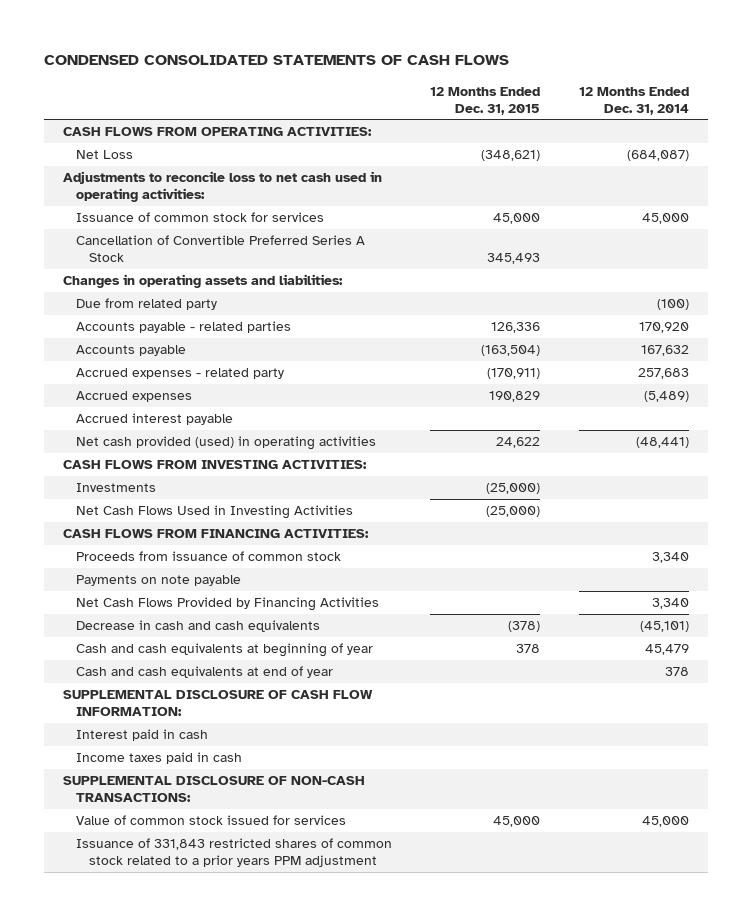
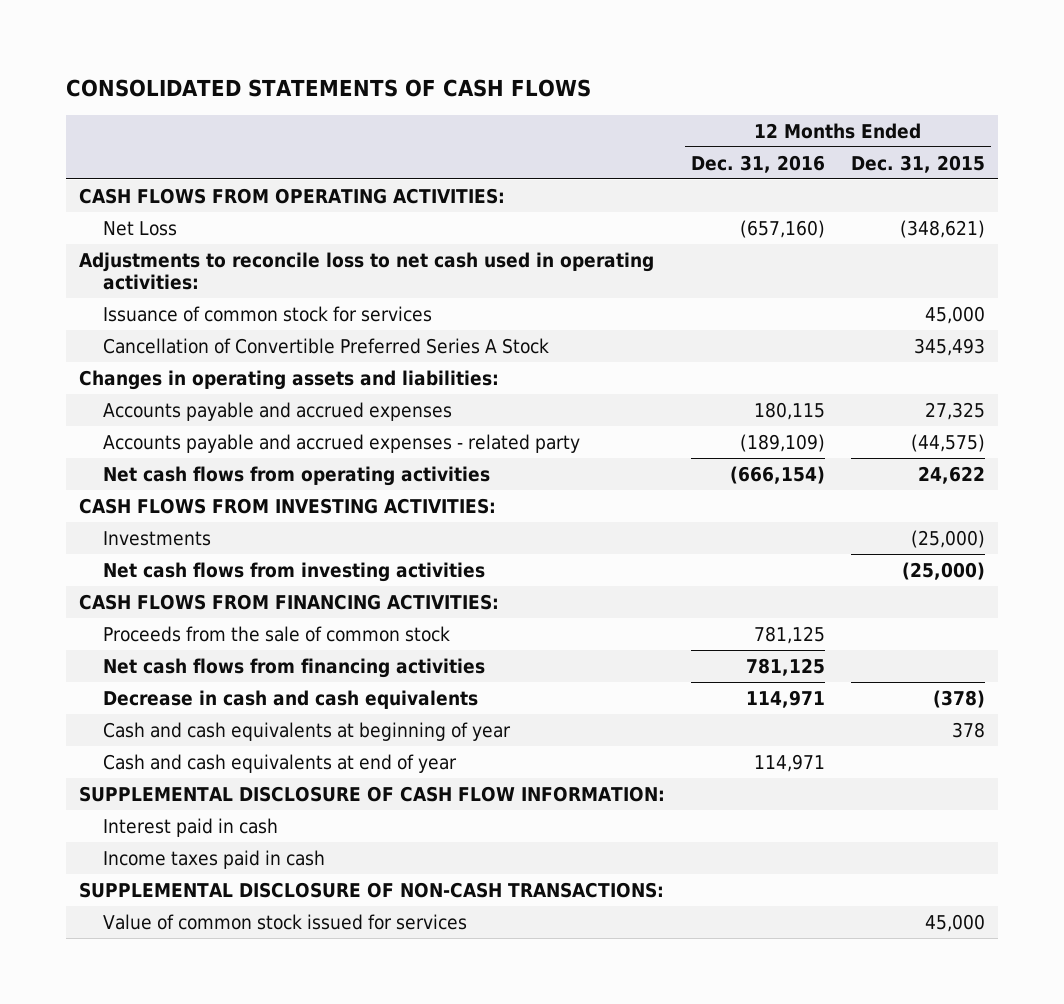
- CONDENSED CONSOLIDATED STATEMENTS OF CASH FLOWS
+ CONSOLIDATED STATEMENTS OF CASH FLOWS
- | 12 Months Ended Dec. 31, 2015 | 12 Months Ended Dec. 31, 2014
+ | 12 Months Ended Dec. 31, 2016 | 12 Months Ended Dec. 31, 2015
- Due from related party | | (100)
- Accounts payable - related parties | 126,336 | 170,920
- Accounts payable | (163,504) | 167,632
- Accrued expenses - related party | (170,911) | 257,683
- Accrued expenses | 190,829 | (5,489)
- Accrued interest payable
- Net cash provided (used) in operating activities | 24,622 | (48,441)
+ Accounts payable and accrued expenses | 180,115 | 27,325
+ Accounts payable and accrued expenses - related party | (189,109) | (44,575)
+ Net cash flows from operating activities | (666,154) | 24,622
- Net Cash Flows Used in Investing Activities | (25,000) |
+ Net cash flows from investing activities | | (25,000)
- Proceeds from issuance of common stock | | 3,340
- Payments on note payable
- Net Cash Flows Provided by Financing Activities | | 3,340
+ Proceeds from the sale of common stock | 781,125 |
+ Net cash flows from financing activities | 781,125 |
- Issuance of 331,843 restricted shares of common stock related to a prior years PPM adjustment

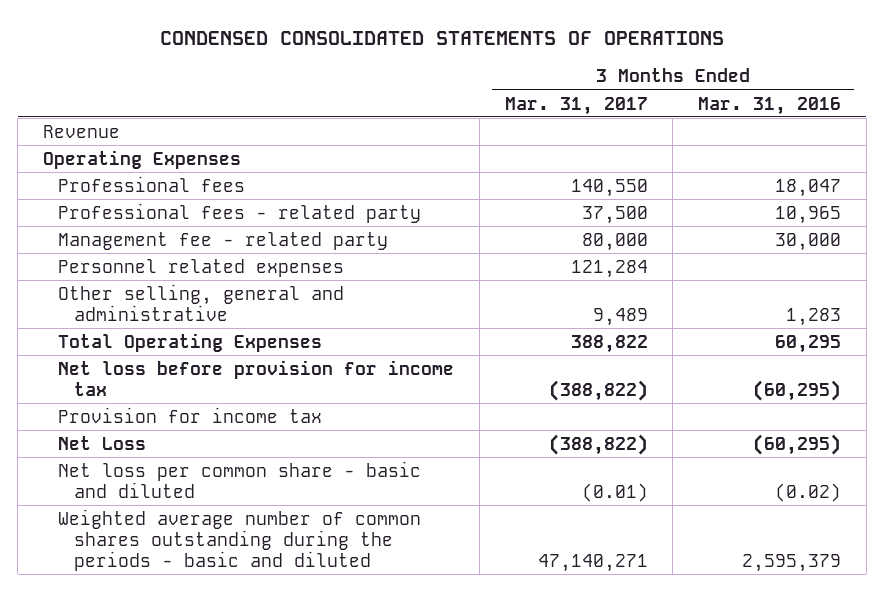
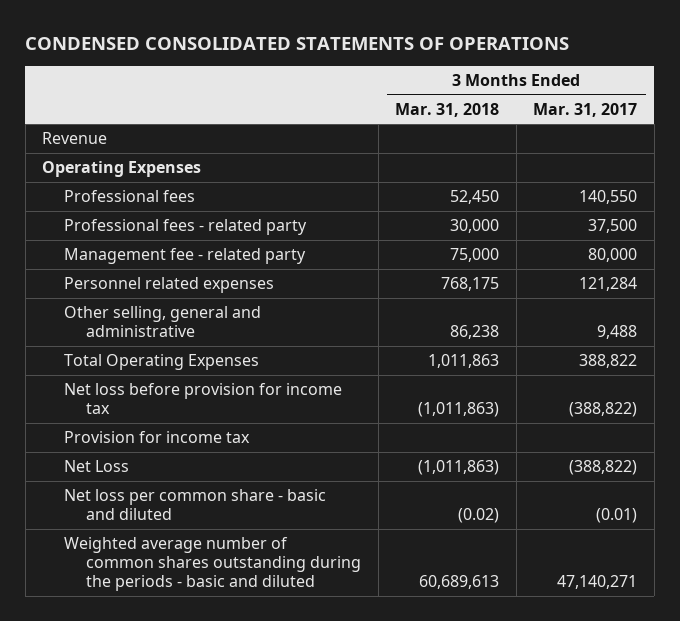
- | 3 Months Ended Mar. 31, 2017 | 3 Months Ended Mar. 31, 2016
+ | 3 Months Ended Mar. 31, 2018 | 3 Months Ended Mar. 31, 2017
- Other selling, general and administrative | 9,489 | 1,283
+ Other selling, general and administrative | 86,238 | 9,488

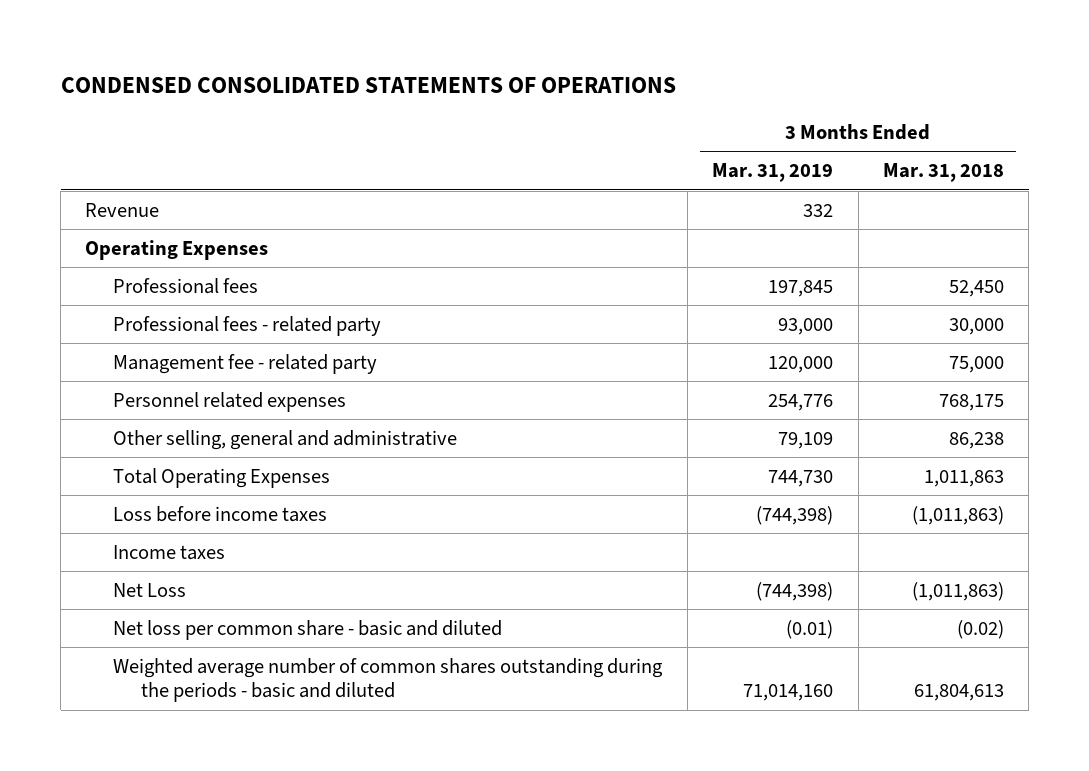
- | 3 Months Ended Mar. 31, 2018 | 3 Months Ended Mar. 31, 2017
+ | 3 Months Ended Mar. 31, 2019 | 3 Months Ended Mar. 31, 2018
- Net loss before provision for income tax | (1,011,863) | (388,822)
- Provision for income tax
+ Loss before income taxes | (744,398) | (1,011,863)
+ Income taxes
- Weighted average number of common shares outstanding during the periods - basic and diluted | 60,689,613 | 47,140,271
+ Weighted average number of common shares outstanding during the periods - basic and diluted | 71,014,160 | 61,804,613

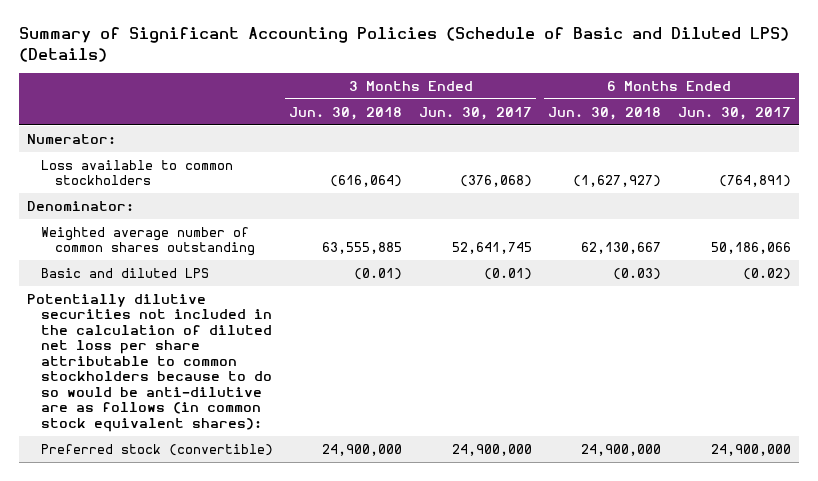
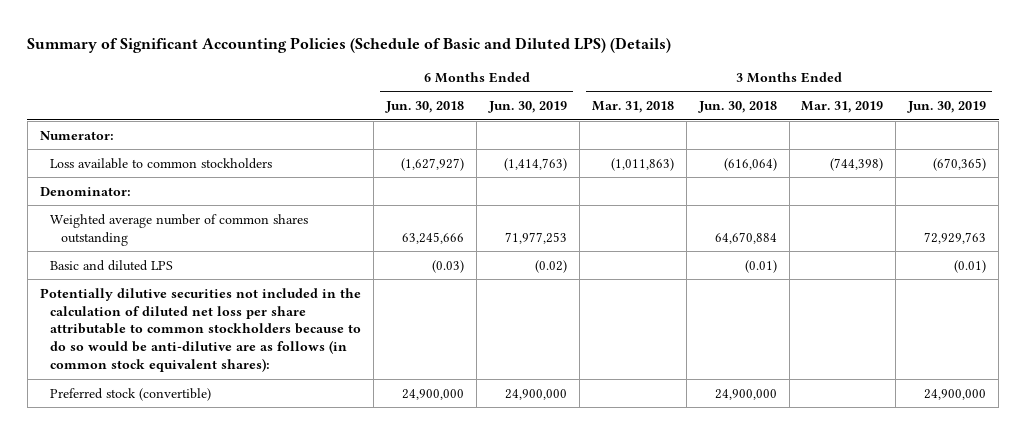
- | 3 Months Ended Jun. 30, 2018 | 3 Months Ended Jun. 30, 2017 | 6 Months Ended Jun. 30, 2018 | 6 Months Ended Jun. 30, 2017
+ | 6 Months Ended Jun. 30, 2018 | 6 Months Ended Jun. 30, 2019 | 3 Months Ended Mar. 31, 2018 | 3 Months Ended Jun. 30, 2018 | 3 Months Ended Mar. 31, 2019 | 3 Months Ended Jun. 30, 2019
- Weighted average number of common shares outstanding | 63,555,885 | 52,641,745 | 62,130,667 | 50,186,066
+ Weighted average number of common shares outstanding | 63,245,666 | 71,977,253 | | 64,670,884 | | 72,929,763

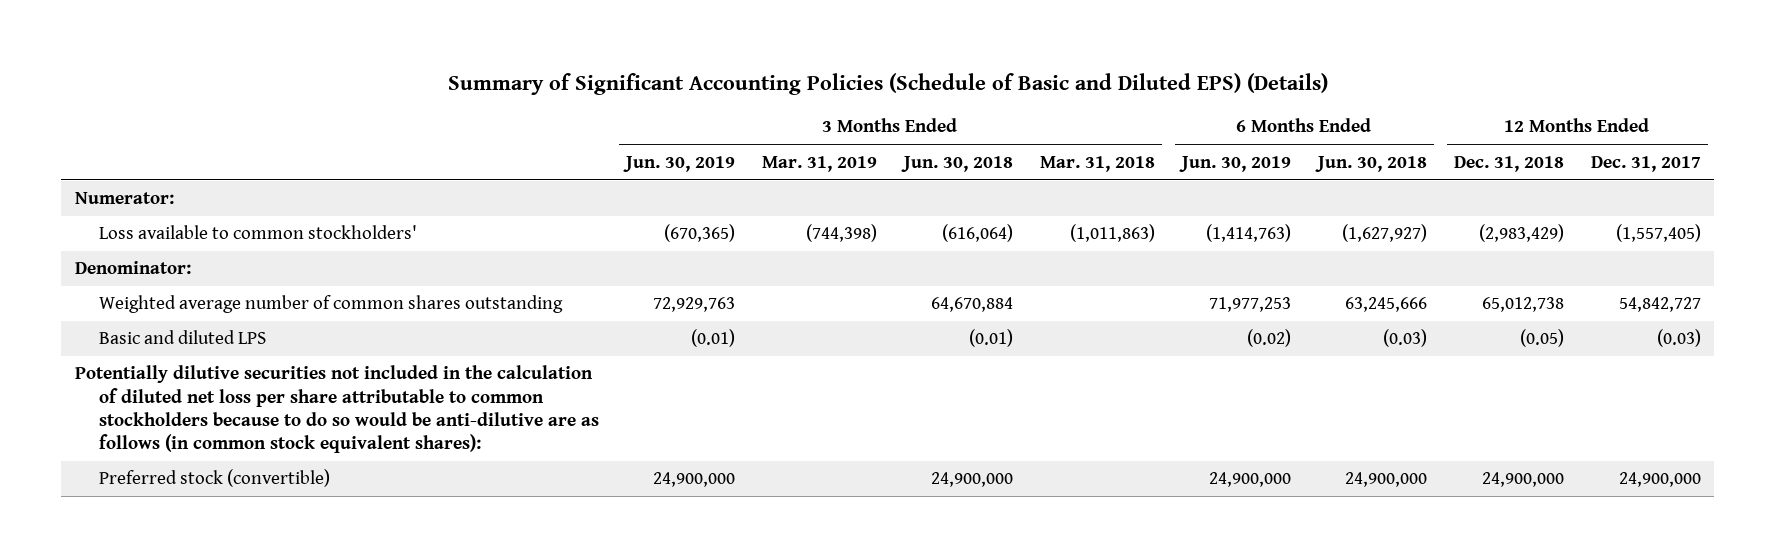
- Summary of Significant Accounting Policies (Schedule of Basic and Diluted LPS) (Details)
+ Summary of Significant Accounting Policies (Schedule of Basic and Diluted EPS) (Details)
- | 6 Months Ended Jun. 30, 2018 | 6 Months Ended Jun. 30, 2019 | 3 Months Ended Mar. 31, 2018 | 3 Months Ended Jun. 30, 2018 | 3 Months Ended Mar. 31, 2019 | 3 Months Ended Jun. 30, 2019
+ | 3 Months Ended Jun. 30, 2019 | 3 Months Ended Mar. 31, 2019 | 3 Months Ended Jun. 30, 2018 | 3 Months Ended Mar. 31, 2018 | 6 Months Ended Jun. 30, 2019 | 6 Months Ended Jun. 30, 2018 | 12 Months Ended Dec. 31, 2018 | 12 Months Ended Dec. 31, 2017
- Loss available to common stockholders | (1,627,927) | (1,414,763) | (1,011,863) | (616,064) | (744,398) | (670,365)
+ Loss available to common stockholders' | (670,365) | (744,398) | (616,064) | (1,011,863) | (1,414,763) | (1,627,927) | (2,983,429) | (1,557,405)

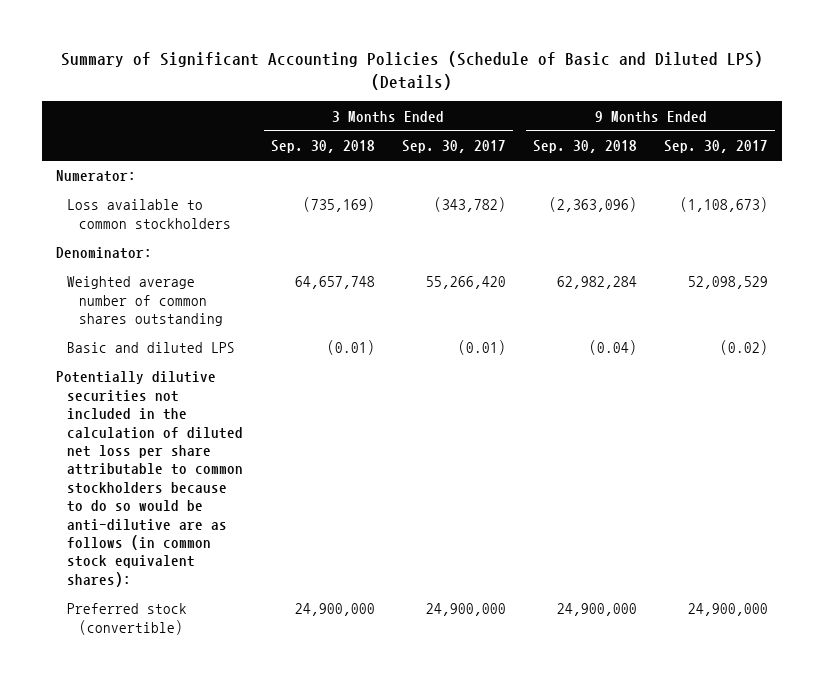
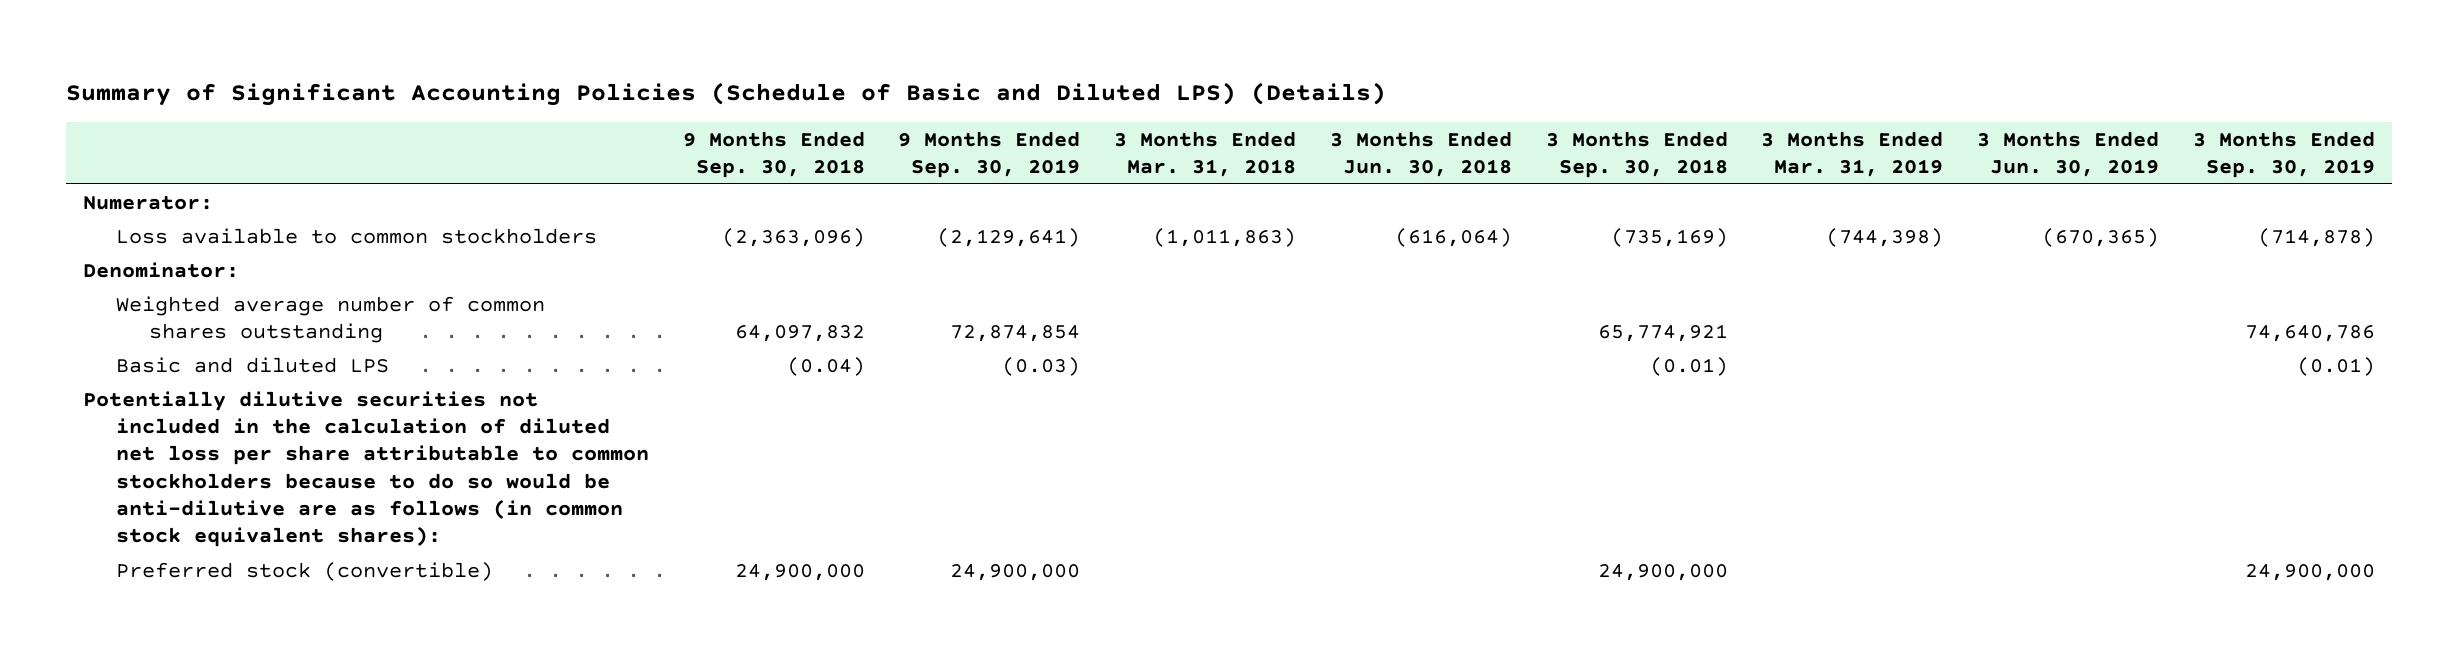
- | 3 Months Ended Sep. 30, 2018 | 3 Months Ended Sep. 30, 2017 | 9 Months Ended Sep. 30, 2018 | 9 Months Ended Sep. 30, 2017
+ | 9 Months Ended Sep. 30, 2018 | 9 Months Ended Sep. 30, 2019 | 3 Months Ended Mar. 31, 2018 | 3 Months Ended Jun. 30, 2018 | 3 Months Ended Sep. 30, 2018 | 3 Months Ended Mar. 31, 2019 | 3 Months Ended Jun. 30, 2019 | 3 Months Ended Sep. 30, 2019
- Weighted average number of common shares outstanding | 64,657,748 | 55,266,420 | 62,982,284 | 52,098,529
+ Weighted average number of common shares outstanding | 64,097,832 | 72,874,854 | | | 65,774,921 | | | 74,640,786

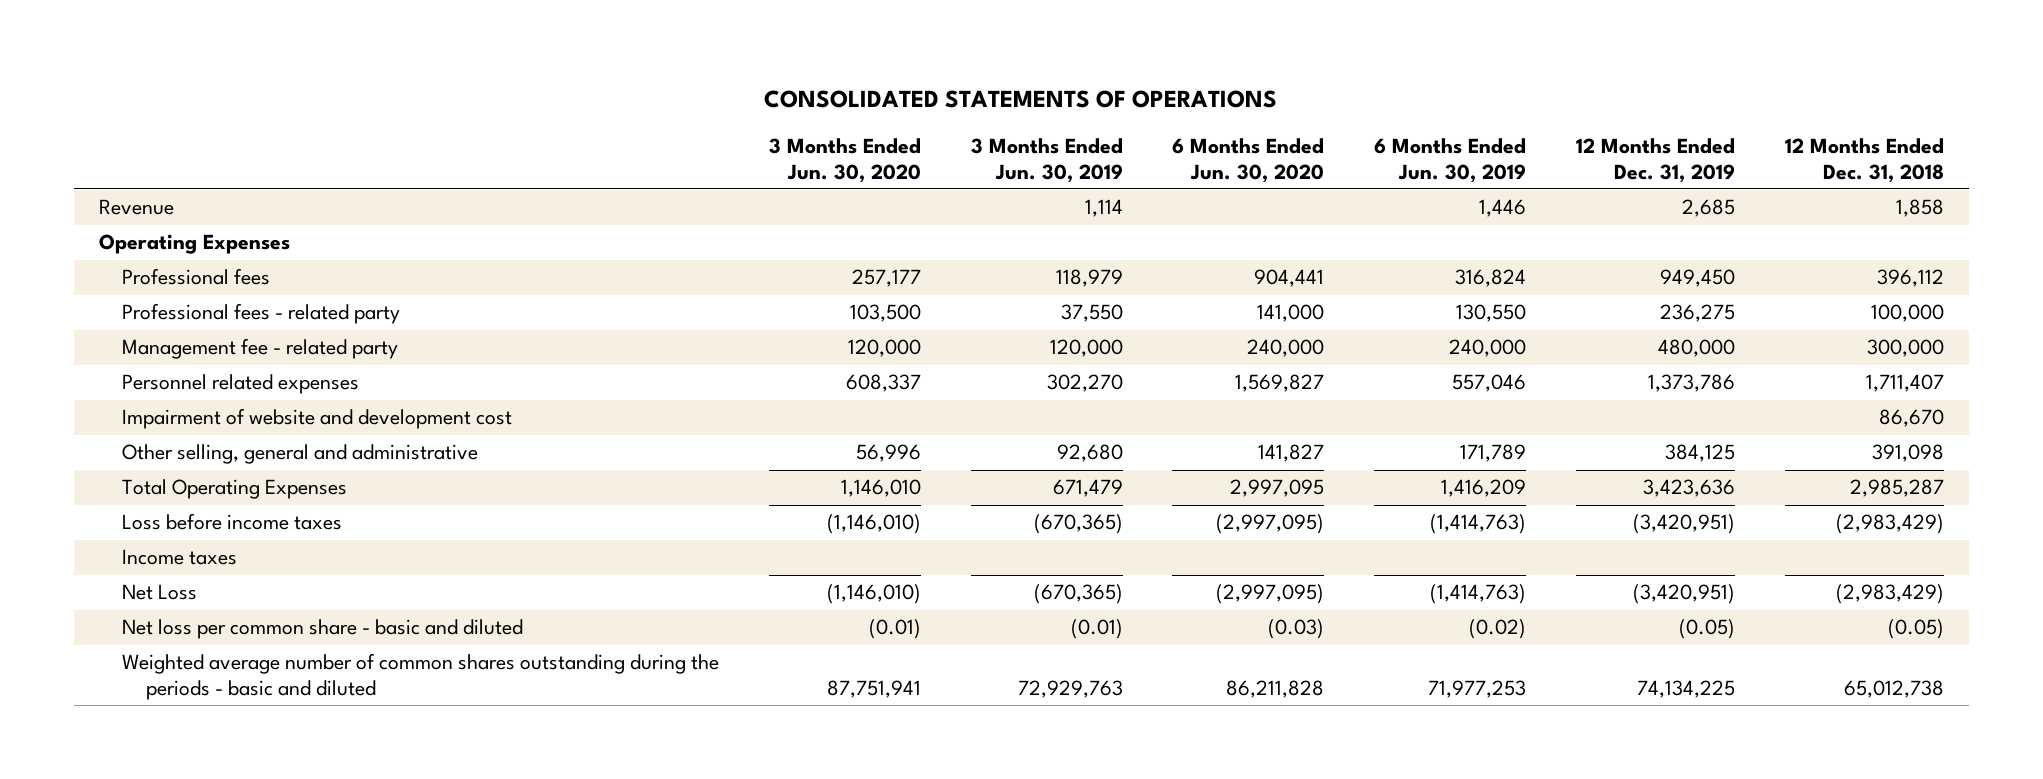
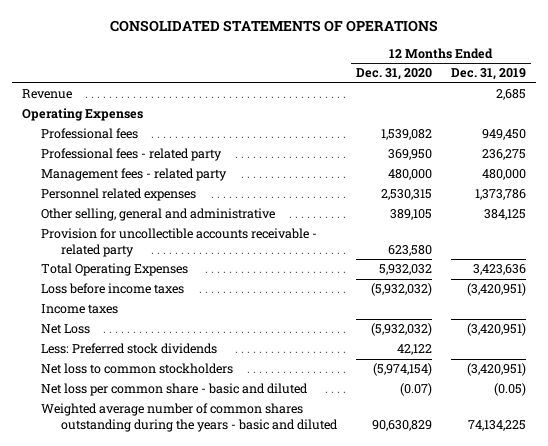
- | 3 Months Ended Jun. 30, 2020 | 3 Months Ended Jun. 30, 2019 | 6 Months Ended Jun. 30, 2020 | 6 Months Ended Jun. 30, 2019 | 12 Months Ended Dec. 31, 2019 | 12 Months Ended Dec. 31, 2018
+ | 12 Months Ended Dec. 31, 2020 | 12 Months Ended Dec. 31, 2019
- Management fee - related party | 120,000 | 120,000 | 240,000 | 240,000 | 480,000 | 300,000
+ Management fees - related party | 480,000 | 480,000
- Impairment of website and development cost | | | | | | 86,670
+ Provision for uncollectible accounts receivable - related party | 623,580 |
+ Less: Preferred stock dividends | 42,122 |
+ Net loss to common stockholders | (5,974,154) | (3,420,951)
- Weighted average number of common shares outstanding during the periods - basic and diluted | 87,751,941 | 72,929,763 | 86,211,828 | 71,977,253 | 74,134,225 | 65,012,738
+ Weighted average number of common shares outstanding during the years - basic and diluted | 90,630,829 | 74,134,225

